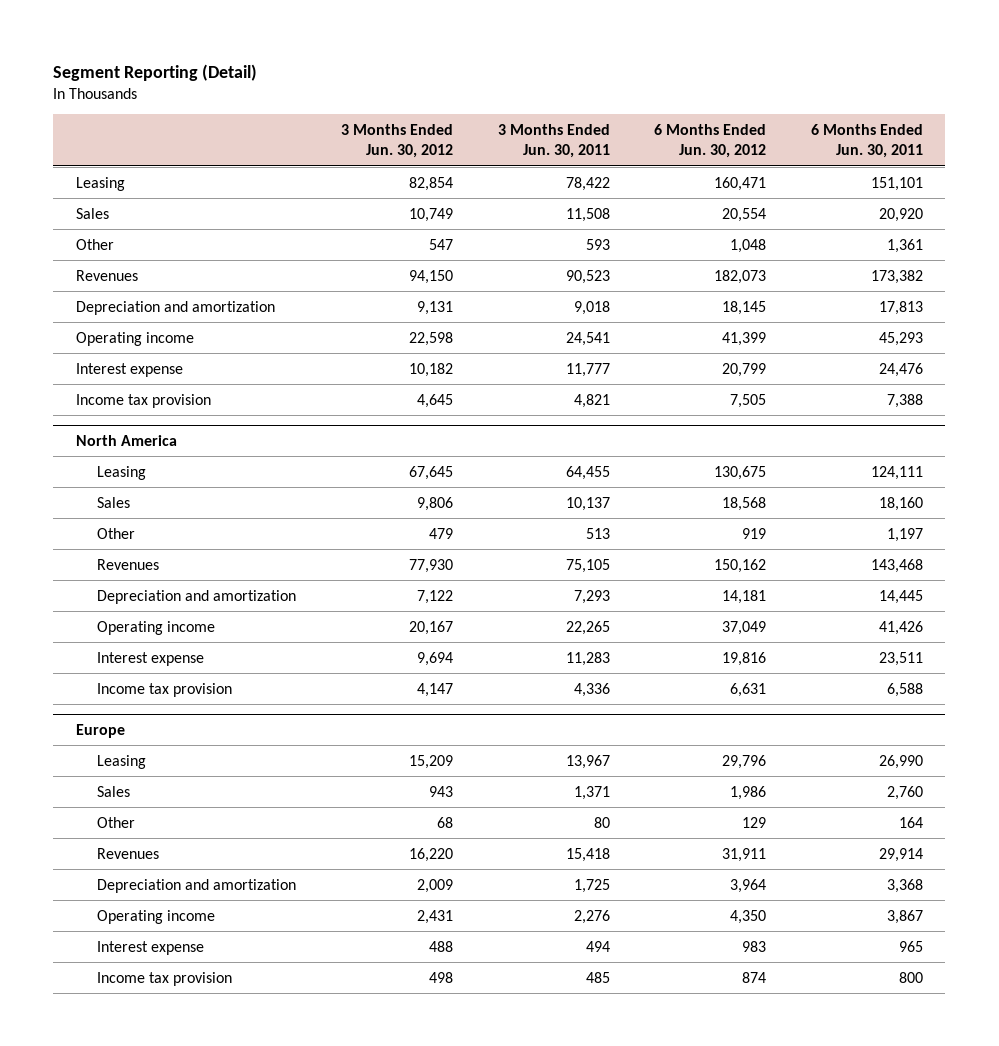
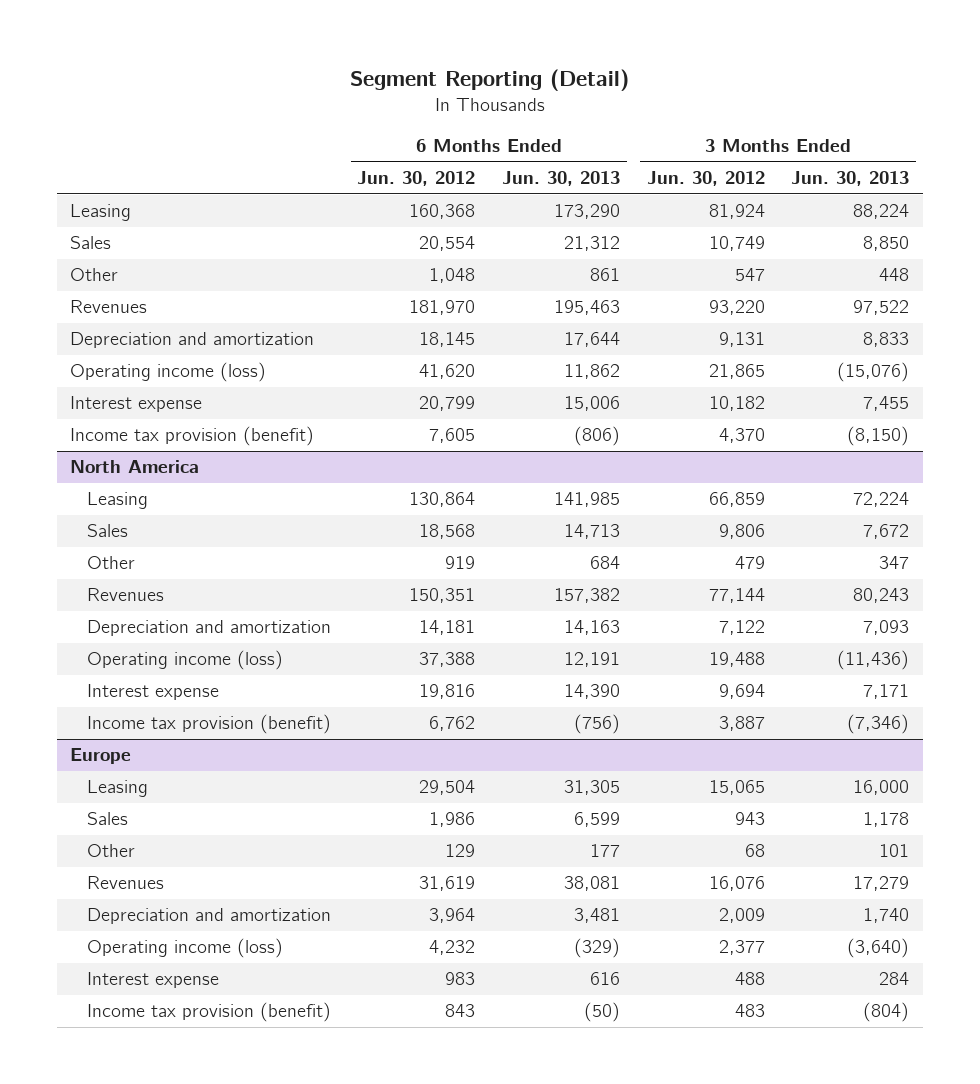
- | 3 Months Ended Jun. 30, 2012 | 3 Months Ended Jun. 30, 2011 | 6 Months Ended Jun. 30, 2012 | 6 Months Ended Jun. 30, 2011
+ | 6 Months Ended Jun. 30, 2012 | 6 Months Ended Jun. 30, 2013 | 3 Months Ended Jun. 30, 2012 | 3 Months Ended Jun. 30, 2013
- Leasing | 82,854 | 78,422 | 160,471 | 151,101
+ Leasing | 160,368 | 173,290 | 81,924 | 88,224
- Revenues | 94,150 | 90,523 | 182,073 | 173,382
+ Revenues | 181,970 | 195,463 | 93,220 | 97,522
- Operating income | 22,598 | 24,541 | 41,399 | 45,293
+ Operating income (loss) | 41,620 | 11,862 | 21,865 | (15,076)
- Income tax provision | 4,645 | 4,821 | 7,505 | 7,388
+ Income tax provision (benefit) | 7,605 | (806) | 4,370 | (8,150)
@ North America
- Leasing | 67,645 | 64,455 | 130,675 | 124,111
+ Leasing | 130,864 | 141,985 | 66,859 | 72,224
- Revenues | 77,930 | 75,105 | 150,162 | 143,468
+ Revenues | 150,351 | 157,382 | 77,144 | 80,243
- Operating income | 20,167 | 22,265 | 37,049 | 41,426
+ Operating income (loss) | 37,388 | 12,191 | 19,488 | (11,436)
- Income tax provision | 4,147 | 4,336 | 6,631 | 6,588
+ Income tax provision (benefit) | 6,762 | (756) | 3,887 | (7,346)
@ Europe
- Leasing | 15,209 | 13,967 | 29,796 | 26,990
+ Leasing | 29,504 | 31,305 | 15,065 | 16,000
- Revenues | 16,220 | 15,418 | 31,911 | 29,914
+ Revenues | 31,619 | 38,081 | 16,076 | 17,279
- Operating income | 2,431 | 2,276 | 4,350 | 3,867
+ Operating income (loss) | 4,232 | (329) | 2,377 | (3,640)
- Income tax provision | 498 | 485 | 874 | 800
+ Income tax provision (benefit) | 843 | (50) | 483 | (804)

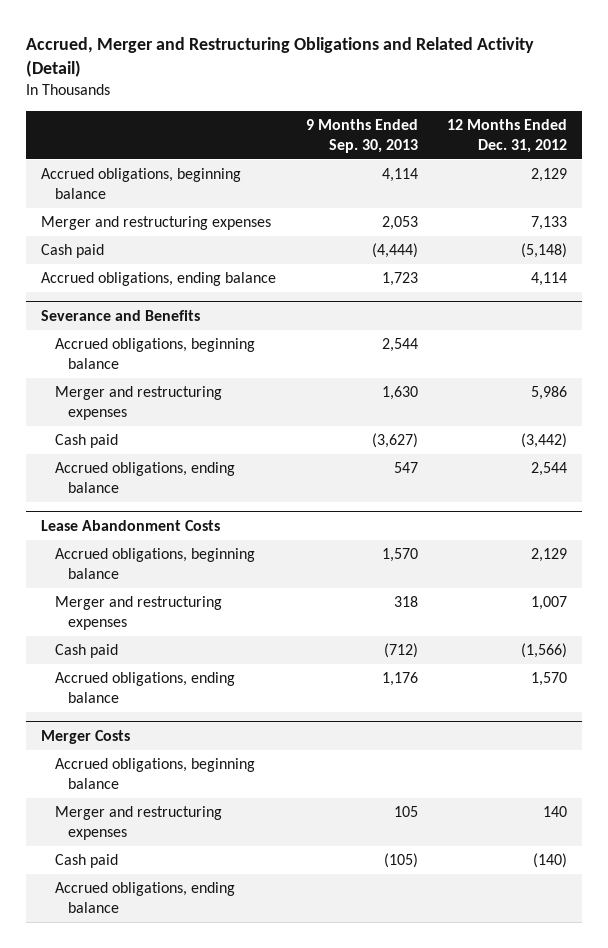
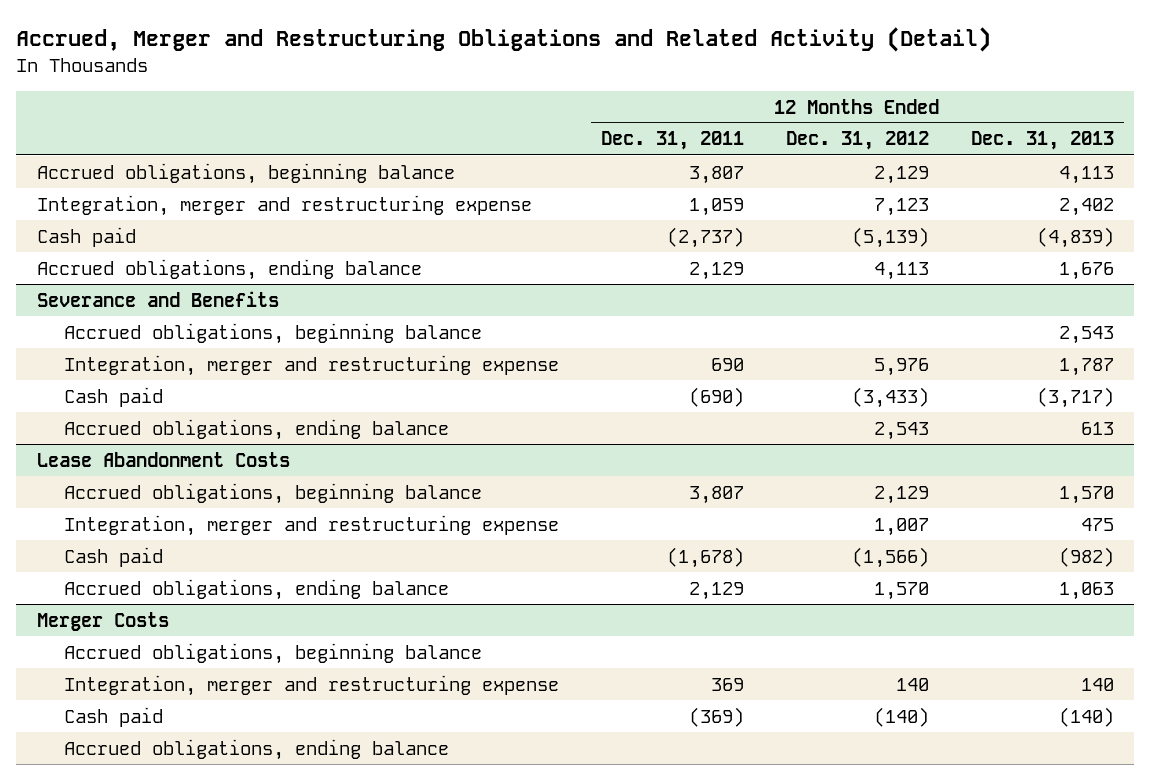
- | 9 Months Ended Sep. 30, 2013 | 12 Months Ended Dec. 31, 2012
+ | 12 Months Ended Dec. 31, 2011 | 12 Months Ended Dec. 31, 2012 | 12 Months Ended Dec. 31, 2013
- Merger and restructuring expenses | 2,053 | 7,133
- Cash paid | (4,444) | (5,148)
- Accrued obligations, ending balance | 1,723 | 4,114
+ Integration, merger and restructuring expense | 1,059 | 7,123 | 2,402
+ Cash paid | (2,737) | (5,139) | (4,839)
+ Accrued obligations, ending balance | 2,129 | 4,113 | 1,676
@ Severance and Benefits
- Merger and restructuring expenses | 1,630 | 5,986
- Cash paid | (3,627) | (3,442)
- Accrued obligations, ending balance | 547 | 2,544
+ Integration, merger and restructuring expense | 690 | 5,976 | 1,787
+ Cash paid | (690) | (3,433) | (3,717)
+ Accrued obligations, ending balance | | 2,543 | 613
@ Lease Abandonment Costs
- Merger and restructuring expenses | 318 | 1,007
+ Integration, merger and restructuring expense | | 1,007 | 475
@ Merger Costs
- Merger and restructuring expenses | 105 | 140
+ Integration, merger and restructuring expense | 369 | 140 | 140

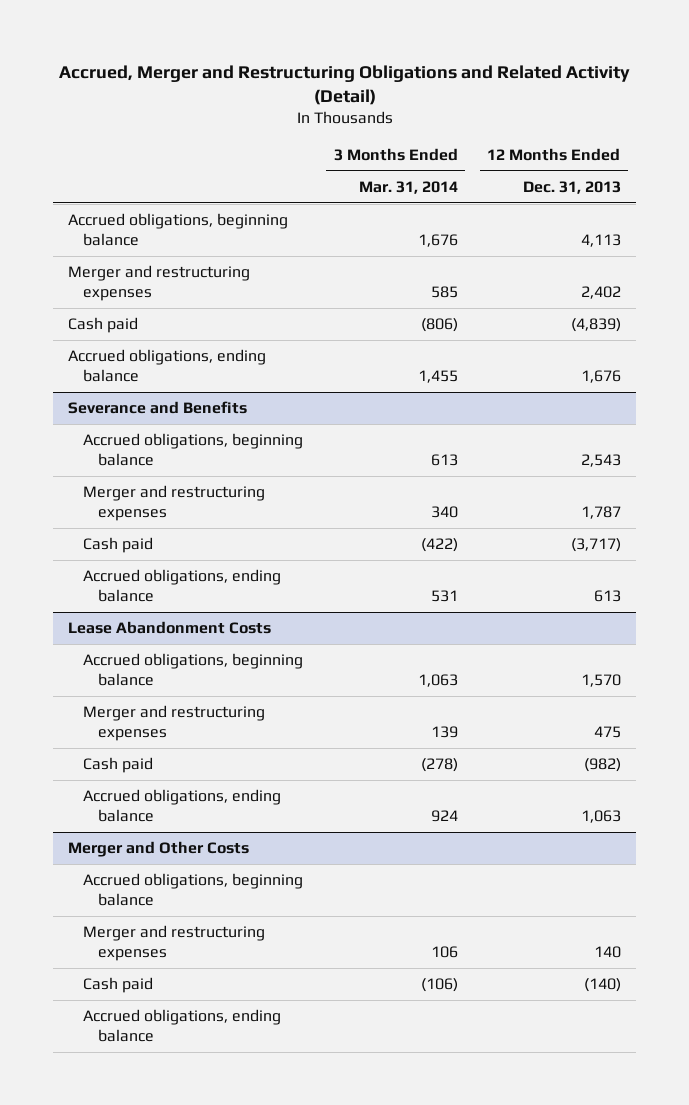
- | 12 Months Ended Dec. 31, 2011 | 12 Months Ended Dec. 31, 2012 | 12 Months Ended Dec. 31, 2013
+ | 3 Months Ended Mar. 31, 2014 | 12 Months Ended Dec. 31, 2013
- Integration, merger and restructuring expense | 1,059 | 7,123 | 2,402
+ Merger and restructuring expenses | 585 | 2,402
@ Severance and Benefits
- Integration, merger and restructuring expense | 690 | 5,976 | 1,787
+ Merger and restructuring expenses | 340 | 1,787
@ Lease Abandonment Costs
- Integration, merger and restructuring expense | | 1,007 | 475
+ Merger and restructuring expenses | 139 | 475
- Merger Costs
+ Merger and Other Costs
- Integration, merger and restructuring expense | 369 | 140 | 140
+ Merger and restructuring expenses | 106 | 140

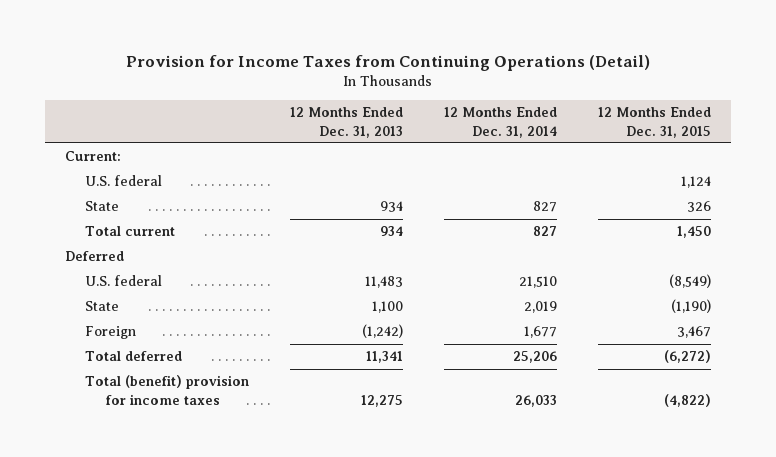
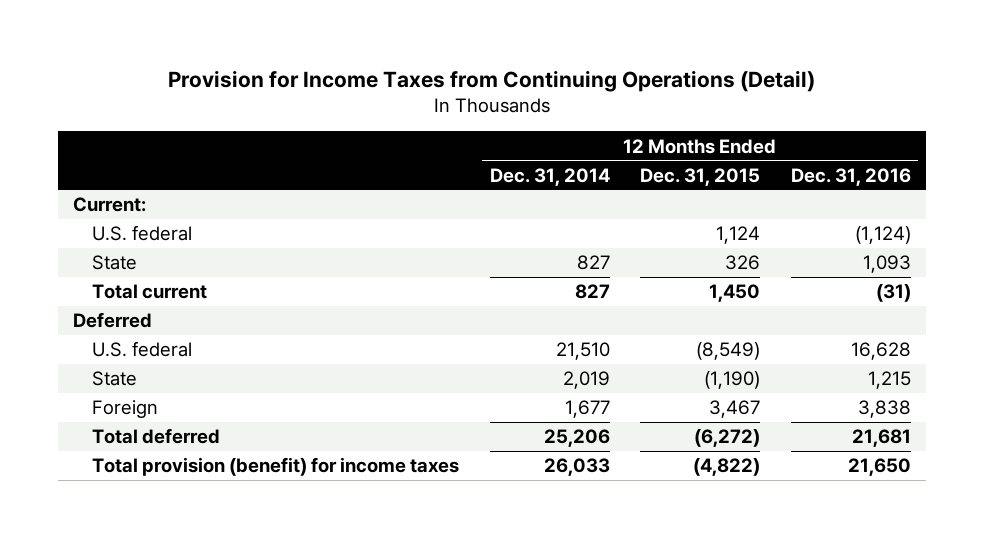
- | 12 Months Ended Dec. 31, 2013 | 12 Months Ended Dec. 31, 2014 | 12 Months Ended Dec. 31, 2015
+ | 12 Months Ended Dec. 31, 2014 | 12 Months Ended Dec. 31, 2015 | 12 Months Ended Dec. 31, 2016
- Total (benefit) provision for income taxes | 12,275 | 26,033 | (4,822)
+ Total provision (benefit) for income taxes | 26,033 | (4,822) | 21,650

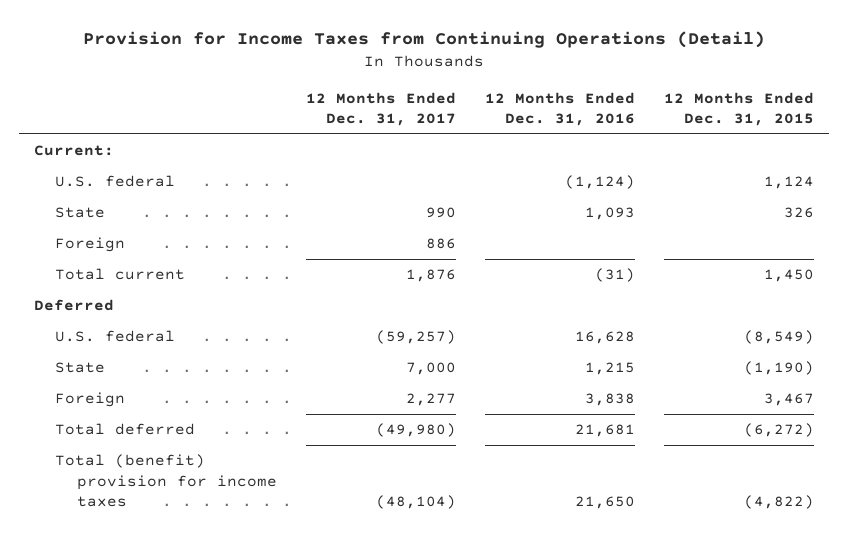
- | 12 Months Ended Dec. 31, 2014 | 12 Months Ended Dec. 31, 2015 | 12 Months Ended Dec. 31, 2016
+ | 12 Months Ended Dec. 31, 2017 | 12 Months Ended Dec. 31, 2016 | 12 Months Ended Dec. 31, 2015
+ Foreign | 886 | |
- Total provision (benefit) for income taxes | 26,033 | (4,822) | 21,650
+ Total (benefit) provision for income taxes | (48,104) | 21,650 | (4,822)

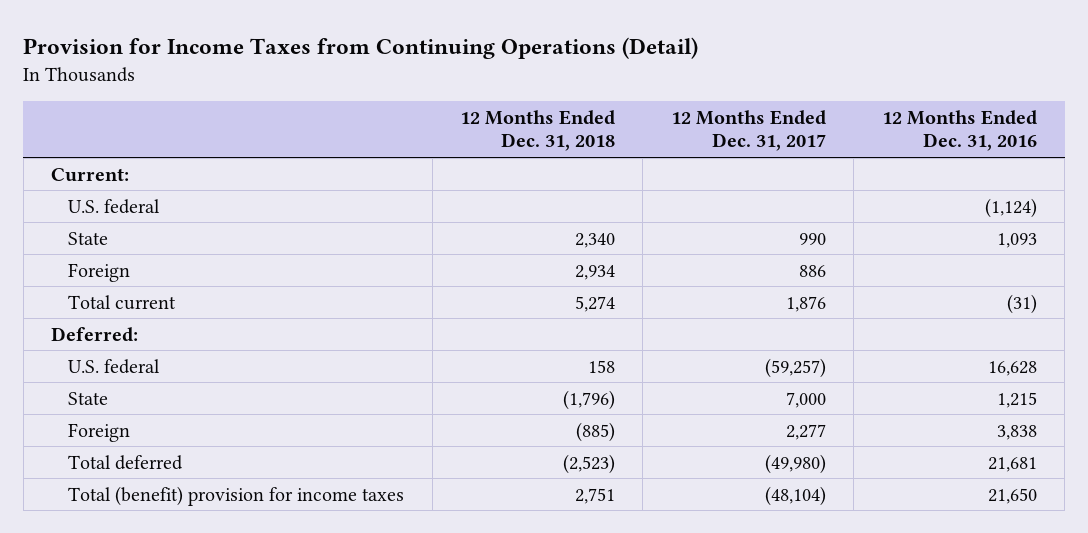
- | 12 Months Ended Dec. 31, 2017 | 12 Months Ended Dec. 31, 2016 | 12 Months Ended Dec. 31, 2015
+ | 12 Months Ended Dec. 31, 2018 | 12 Months Ended Dec. 31, 2017 | 12 Months Ended Dec. 31, 2016
- Deferred
+ Deferred:

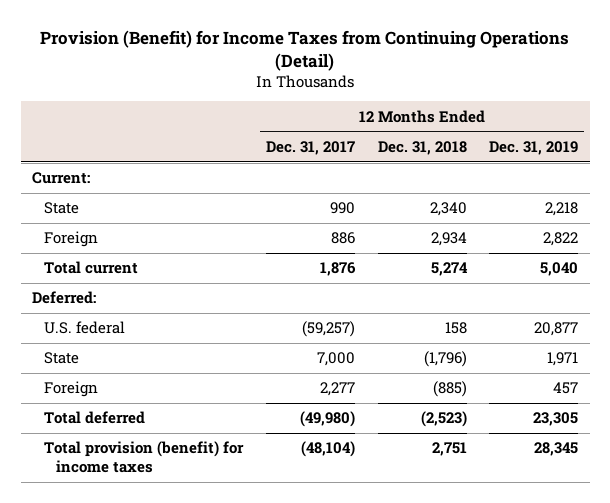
- Provision for Income Taxes from Continuing Operations (Detail)
+ Provision (Benefit) for Income Taxes from Continuing Operations (Detail)
- | 12 Months Ended Dec. 31, 2018 | 12 Months Ended Dec. 31, 2017 | 12 Months Ended Dec. 31, 2016
+ | 12 Months Ended Dec. 31, 2017 | 12 Months Ended Dec. 31, 2018 | 12 Months Ended Dec. 31, 2019
- U.S. federal | | | (1,124)
- Total (benefit) provision for income taxes | 2,751 | (48,104) | 21,650
+ Total provision (benefit) for income taxes | (48,104) | 2,751 | 28,345

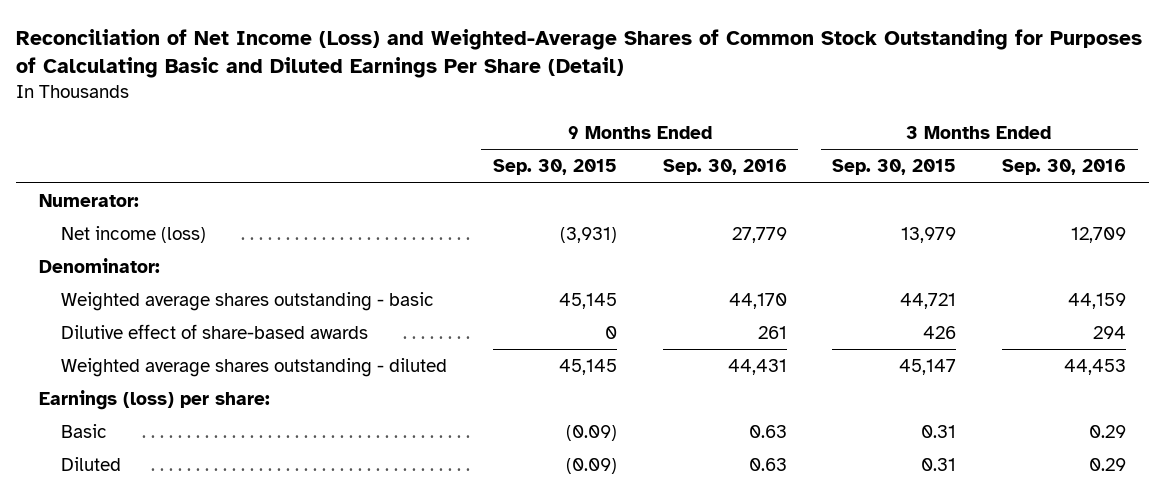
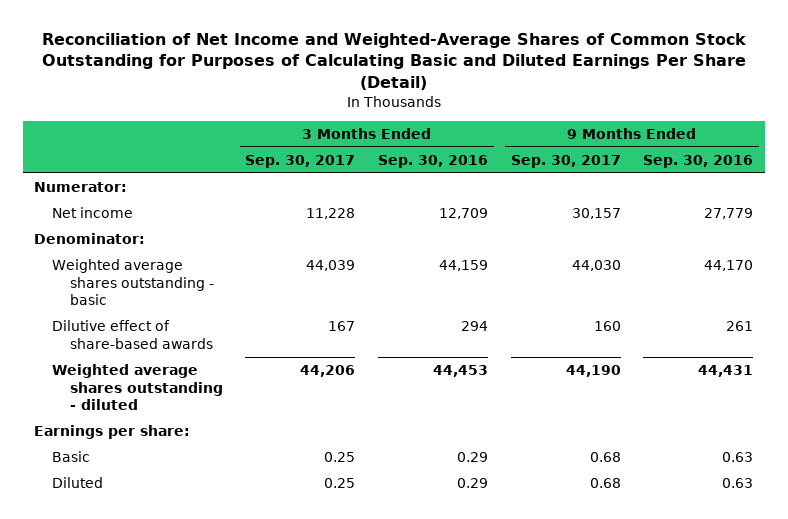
- Reconciliation of Net Income (Loss) and Weighted-Average Shares of Common Stock Outstanding for Purposes of Calculating Basic and Diluted Earnings Per Share (Detail)
+ Reconciliation of Net Income and Weighted-Average Shares of Common Stock Outstanding for Purposes of Calculating Basic and Diluted Earnings Per Share (Detail)
- | 9 Months Ended Sep. 30, 2015 | 9 Months Ended Sep. 30, 2016 | 3 Months Ended Sep. 30, 2015 | 3 Months Ended Sep. 30, 2016
+ | 3 Months Ended Sep. 30, 2017 | 3 Months Ended Sep. 30, 2016 | 9 Months Ended Sep. 30, 2017 | 9 Months Ended Sep. 30, 2016
- Net income (loss) | (3,931) | 27,779 | 13,979 | 12,709
+ Net income | 11,228 | 12,709 | 30,157 | 27,779
- Earnings (loss) per share:
+ Earnings per share:

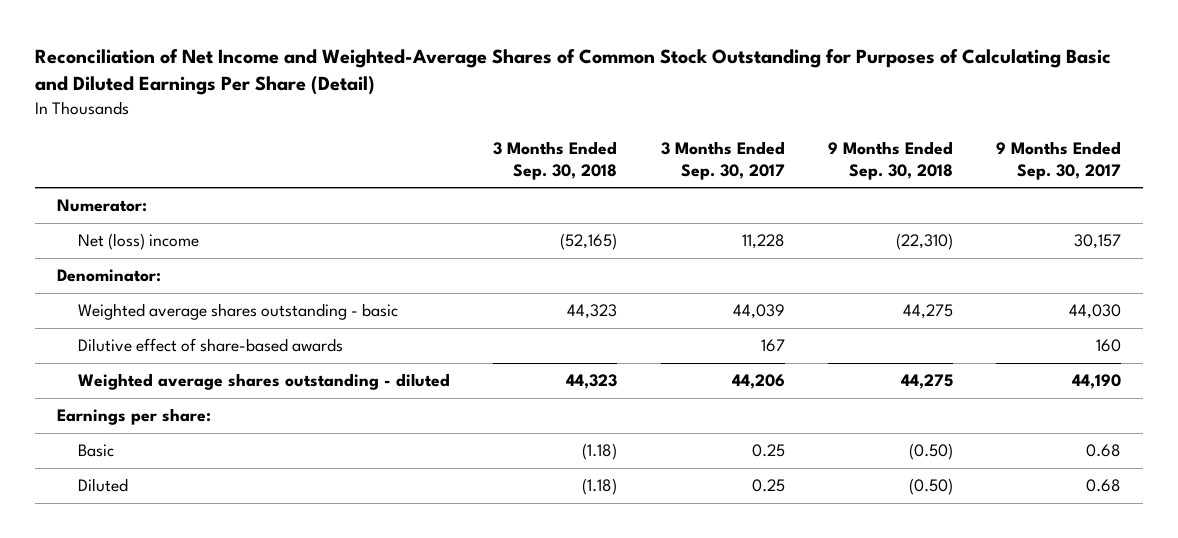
- | 3 Months Ended Sep. 30, 2017 | 3 Months Ended Sep. 30, 2016 | 9 Months Ended Sep. 30, 2017 | 9 Months Ended Sep. 30, 2016
+ | 3 Months Ended Sep. 30, 2018 | 3 Months Ended Sep. 30, 2017 | 9 Months Ended Sep. 30, 2018 | 9 Months Ended Sep. 30, 2017
- Net income | 11,228 | 12,709 | 30,157 | 27,779
+ Net (loss) income | (52,165) | 11,228 | (22,310) | 30,157

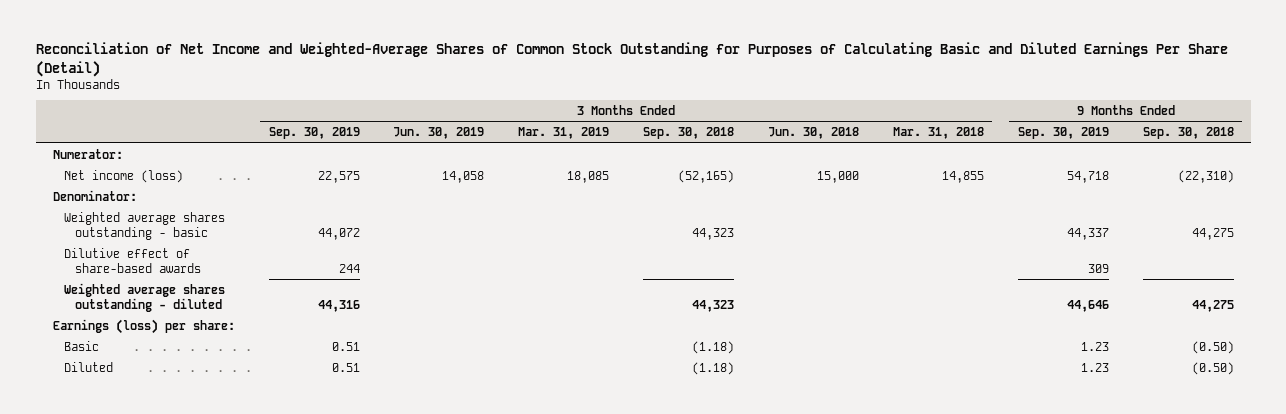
- | 3 Months Ended Sep. 30, 2018 | 3 Months Ended Sep. 30, 2017 | 9 Months Ended Sep. 30, 2018 | 9 Months Ended Sep. 30, 2017
+ | 3 Months Ended Sep. 30, 2019 | 3 Months Ended Jun. 30, 2019 | 3 Months Ended Mar. 31, 2019 | 3 Months Ended Sep. 30, 2018 | 3 Months Ended Jun. 30, 2018 | 3 Months Ended Mar. 31, 2018 | 9 Months Ended Sep. 30, 2019 | 9 Months Ended Sep. 30, 2018
- Net (loss) income | (52,165) | 11,228 | (22,310) | 30,157
+ Net income (loss) | 22,575 | 14,058 | 18,085 | (52,165) | 15,000 | 14,855 | 54,718 | (22,310)
- Earnings per share:
+ Earnings (loss) per share:

